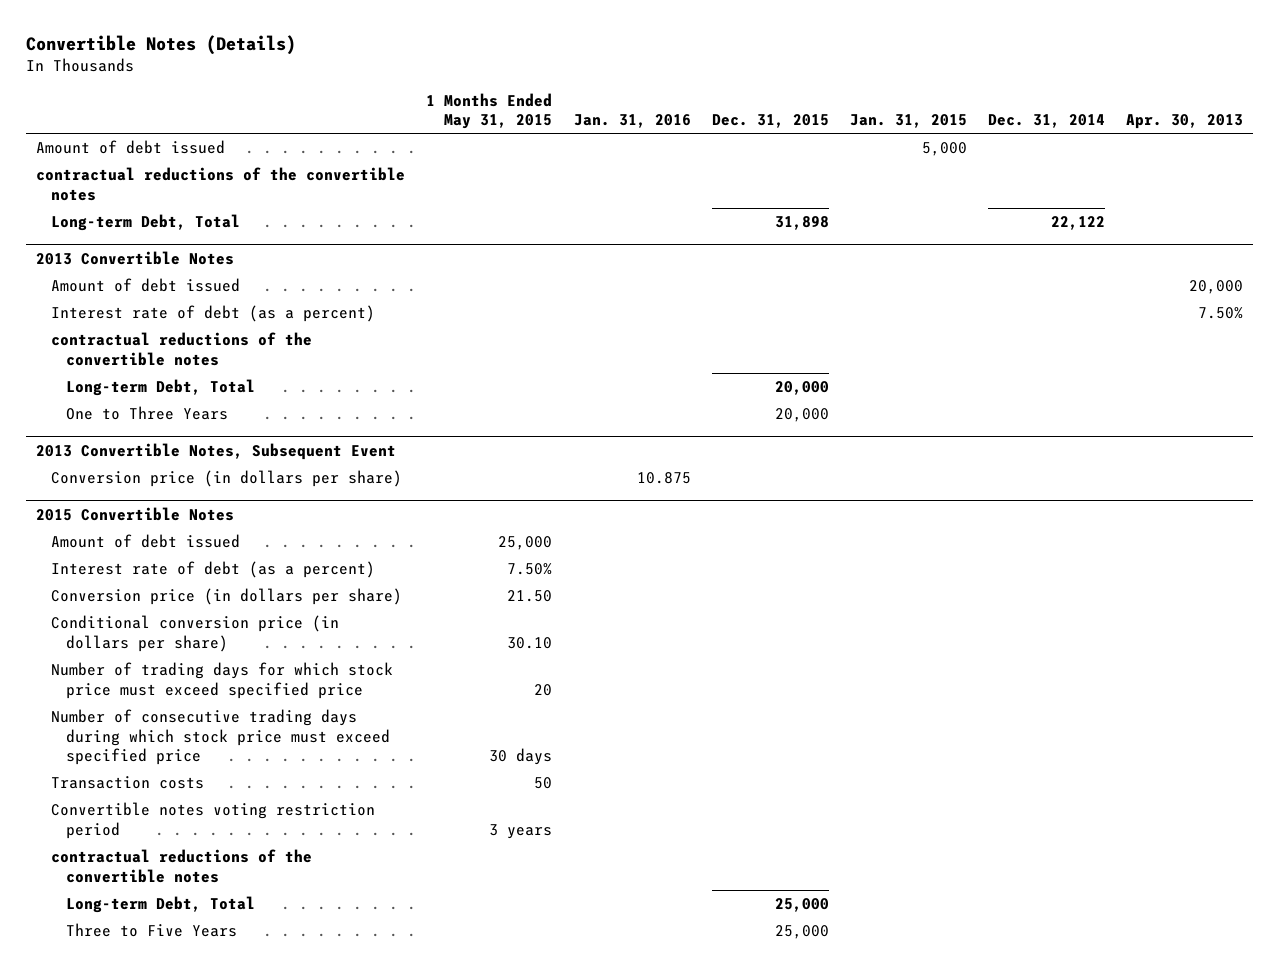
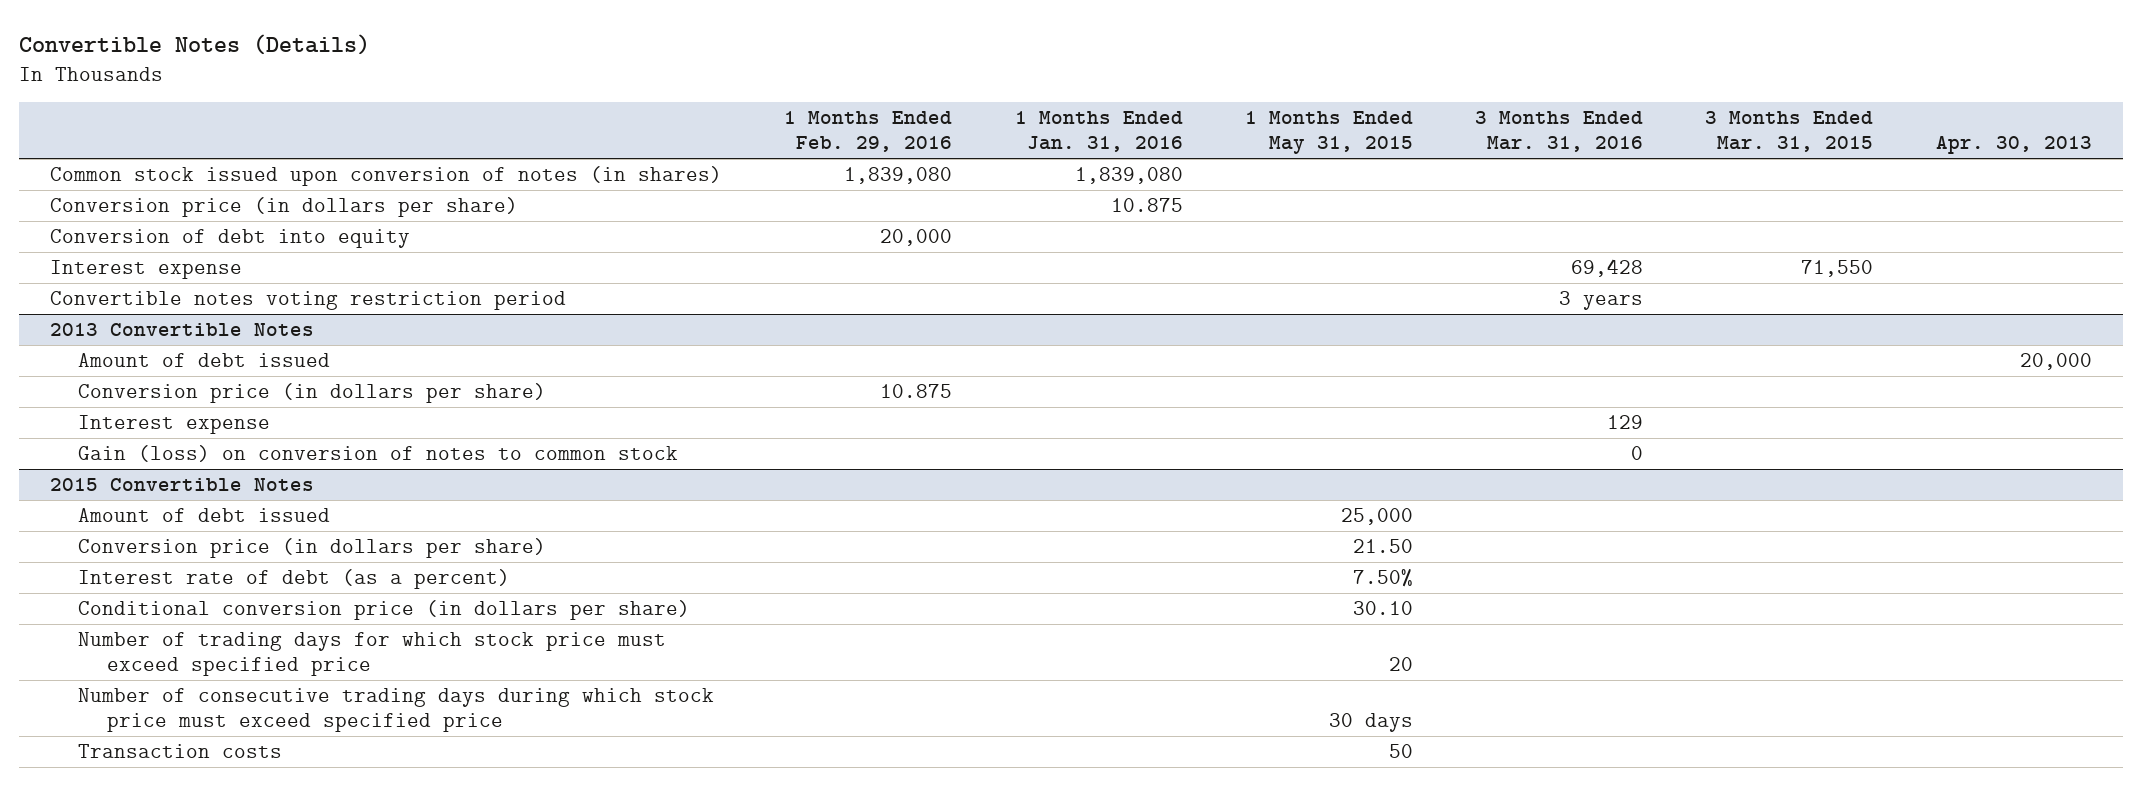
- | 1 Months Ended May 31, 2015 | Jan. 31, 2016 | Dec. 31, 2015 | Jan. 31, 2015 | Dec. 31, 2014 | Apr. 30, 2013
+ | 1 Months Ended Feb. 29, 2016 | 1 Months Ended Jan. 31, 2016 | 1 Months Ended May 31, 2015 | 3 Months Ended Mar. 31, 2016 | 3 Months Ended Mar. 31, 2015 | Apr. 30, 2013
- Amount of debt issued | | | | 5,000 | |
- contractual reductions of the convertible notes
- Long-term Debt, Total | | | 31,898 | | 22,122 |
+ Common stock issued upon conversion of notes (in shares) | 1,839,080 | 1,839,080 | | | |
+ Conversion price (in dollars per share) | | 10.875 | | | |
+ Conversion of debt into equity | 20,000 | | | | |
+ Interest expense | | | | 69,428 | 71,550 |
+ Convertible notes voting restriction period | | | | 3 years | |
@ 2013 Convertible Notes
- Interest rate of debt (as a percent) | | | | | | 7.50%
- contractual reductions of the convertible notes
- Long-term Debt, Total | | | 20,000 | | |
- One to Three Years | | | 20,000 | | |
- 2013 Convertible Notes, Subsequent Event
- Conversion price (in dollars per share) | | 10.875 | | | |
@ 2013 Convertible Notes
+ Conversion price (in dollars per share) | 10.875 | | | | |
+ Interest expense | | | | 129 | |
+ Gain (loss) on conversion of notes to common stock | | | | 0 | |
@ 2015 Convertible Notes
moved down: Interest rate of debt (as a percent) | | | 7.50% | | |
- Convertible notes voting restriction period | 3 years | | | | |
- contractual reductions of the convertible notes
- Long-term Debt, Total | | | 25,000 | | |
- Three to Five Years | | | 25,000 | | |

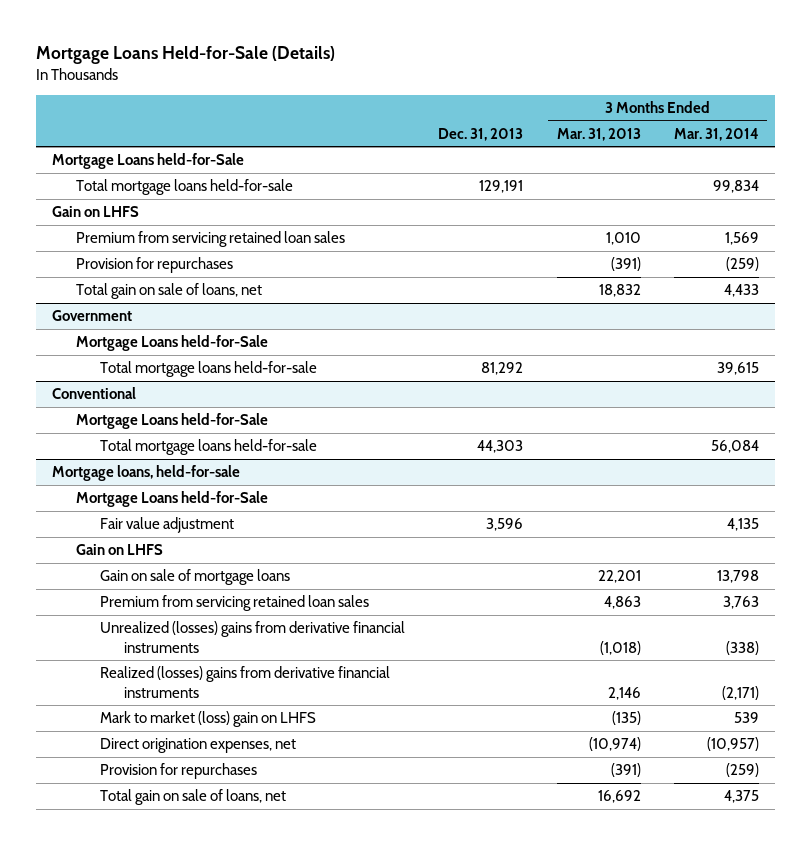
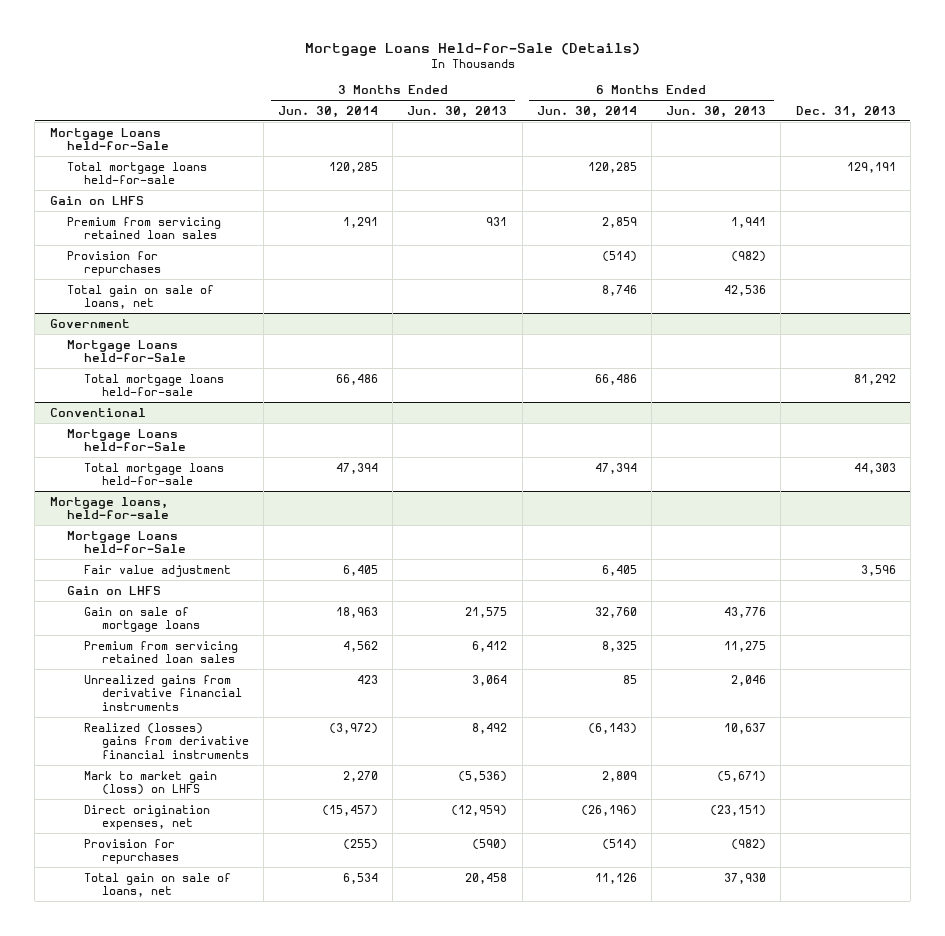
- | Dec. 31, 2013 | 3 Months Ended Mar. 31, 2013 | 3 Months Ended Mar. 31, 2014
+ | 3 Months Ended Jun. 30, 2014 | 3 Months Ended Jun. 30, 2013 | 6 Months Ended Jun. 30, 2014 | 6 Months Ended Jun. 30, 2013 | Dec. 31, 2013
@ Mortgage loans, held-for-sale
- Unrealized (losses) gains from derivative financial instruments | | (1,018) | (338)
+ Unrealized gains from derivative financial instruments | 423 | 3,064 | 85 | 2,046 |
- Mark to market (loss) gain on LHFS | | (135) | 539
+ Mark to market gain (loss) on LHFS | 2,270 | (5,536) | 2,809 | (5,671) |

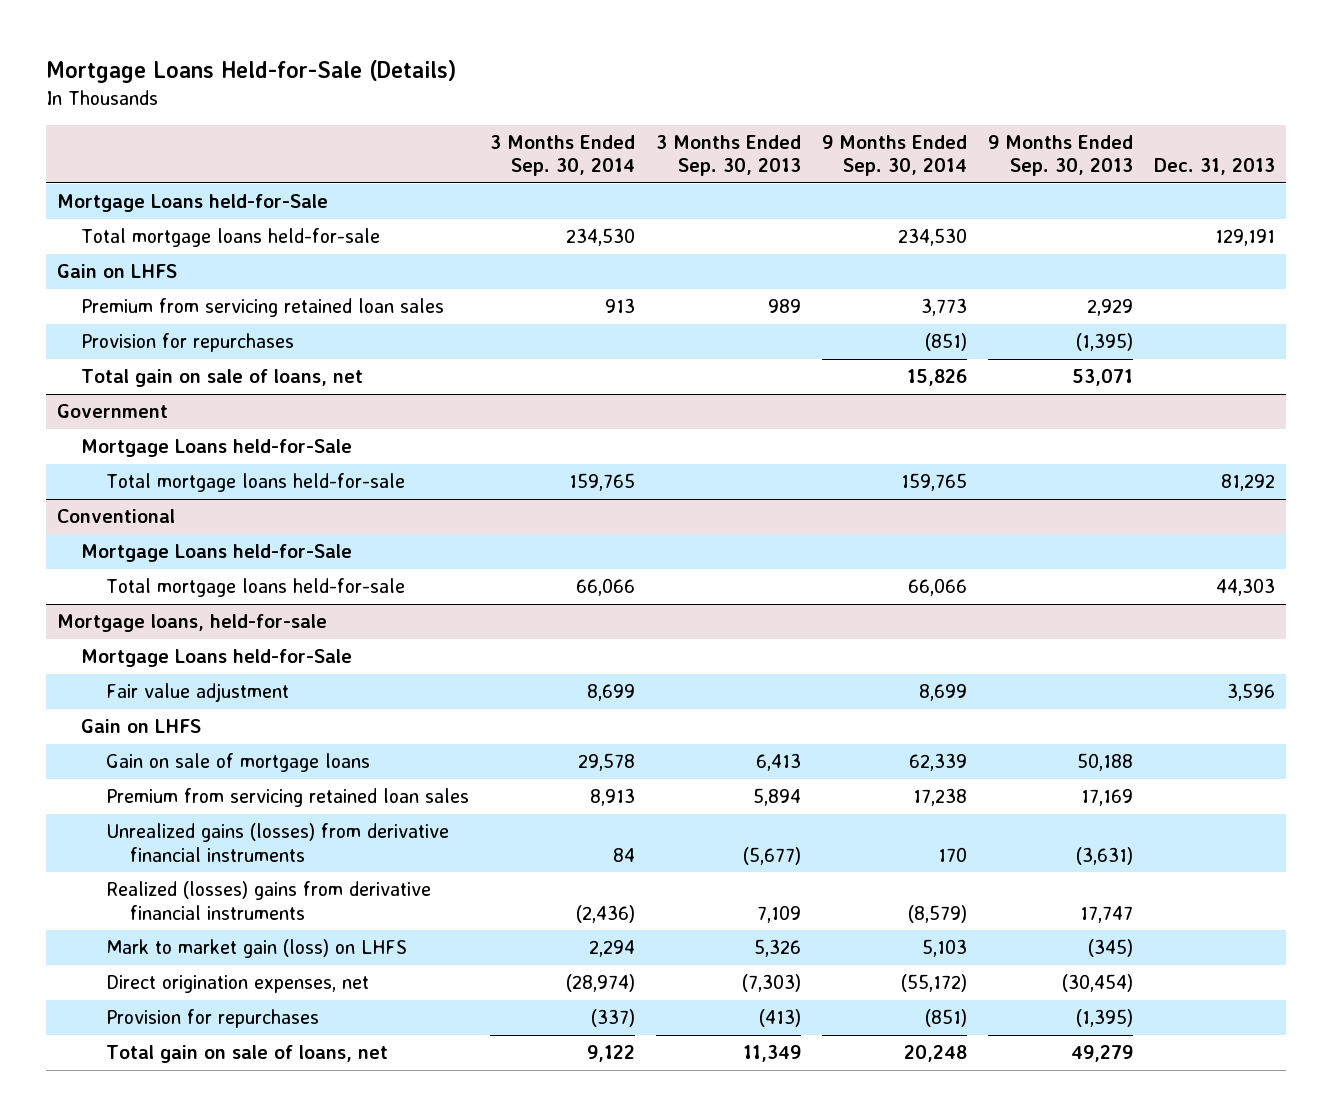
- | 3 Months Ended Jun. 30, 2014 | 3 Months Ended Jun. 30, 2013 | 6 Months Ended Jun. 30, 2014 | 6 Months Ended Jun. 30, 2013 | Dec. 31, 2013
+ | 3 Months Ended Sep. 30, 2014 | 3 Months Ended Sep. 30, 2013 | 9 Months Ended Sep. 30, 2014 | 9 Months Ended Sep. 30, 2013 | Dec. 31, 2013
@ Mortgage loans, held-for-sale
- Unrealized gains from derivative financial instruments | 423 | 3,064 | 85 | 2,046 |
+ Unrealized gains (losses) from derivative financial instruments | 84 | (5,677) | 170 | (3,631) |

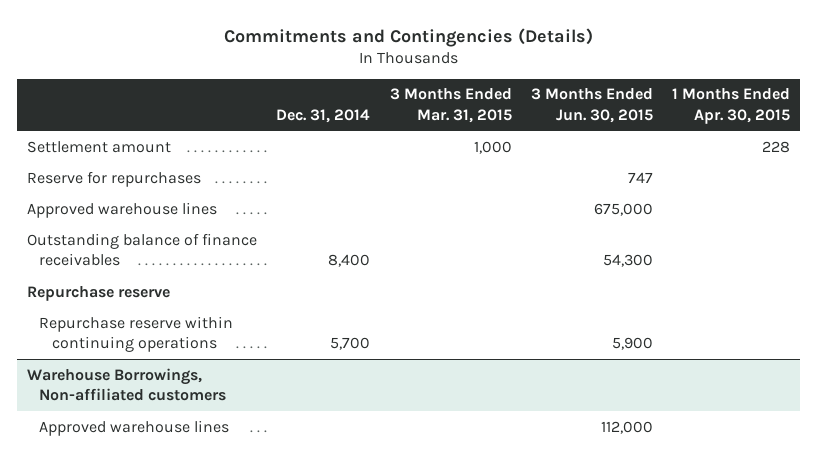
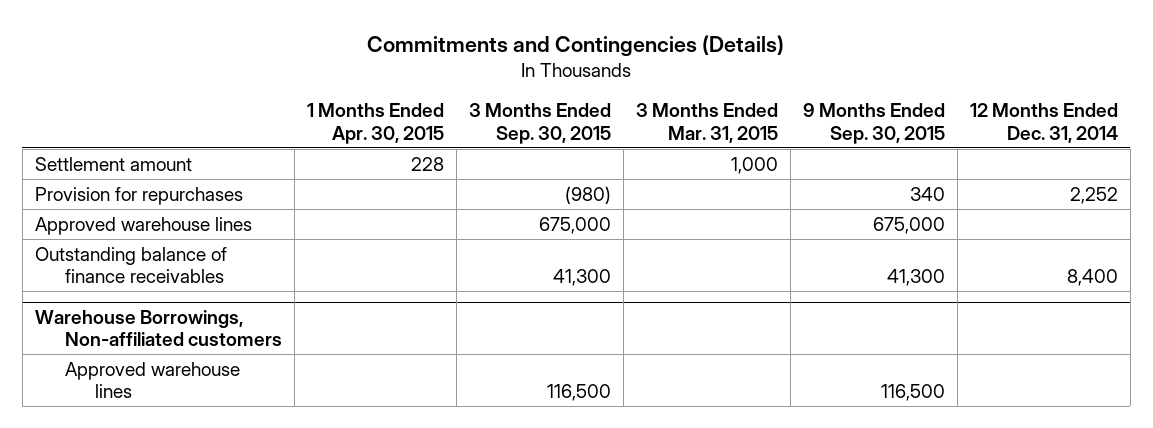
- | Dec. 31, 2014 | 3 Months Ended Mar. 31, 2015 | 3 Months Ended Jun. 30, 2015 | 1 Months Ended Apr. 30, 2015
+ | 1 Months Ended Apr. 30, 2015 | 3 Months Ended Sep. 30, 2015 | 3 Months Ended Mar. 31, 2015 | 9 Months Ended Sep. 30, 2015 | 12 Months Ended Dec. 31, 2014
- Reserve for repurchases | | | 747 |
+ Provision for repurchases | | (980) | | 340 | 2,252
- Repurchase reserve
- Repurchase reserve within continuing operations | 5,700 | | 5,900 |

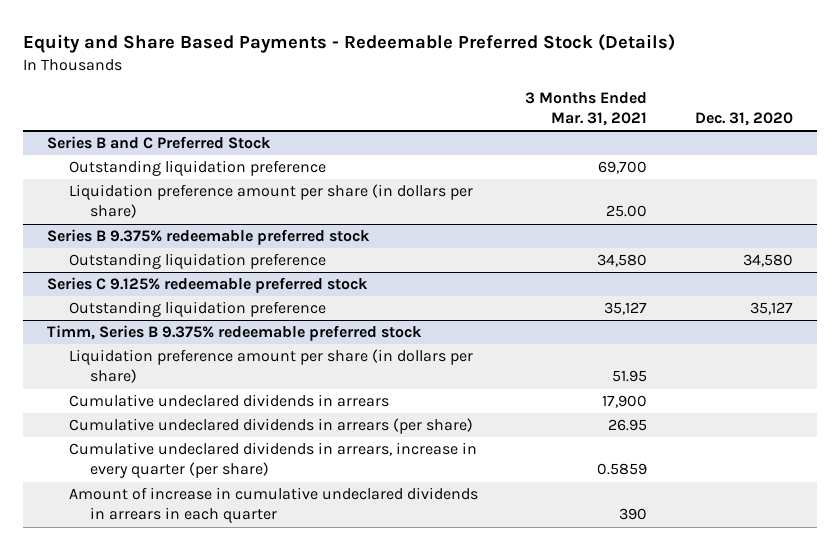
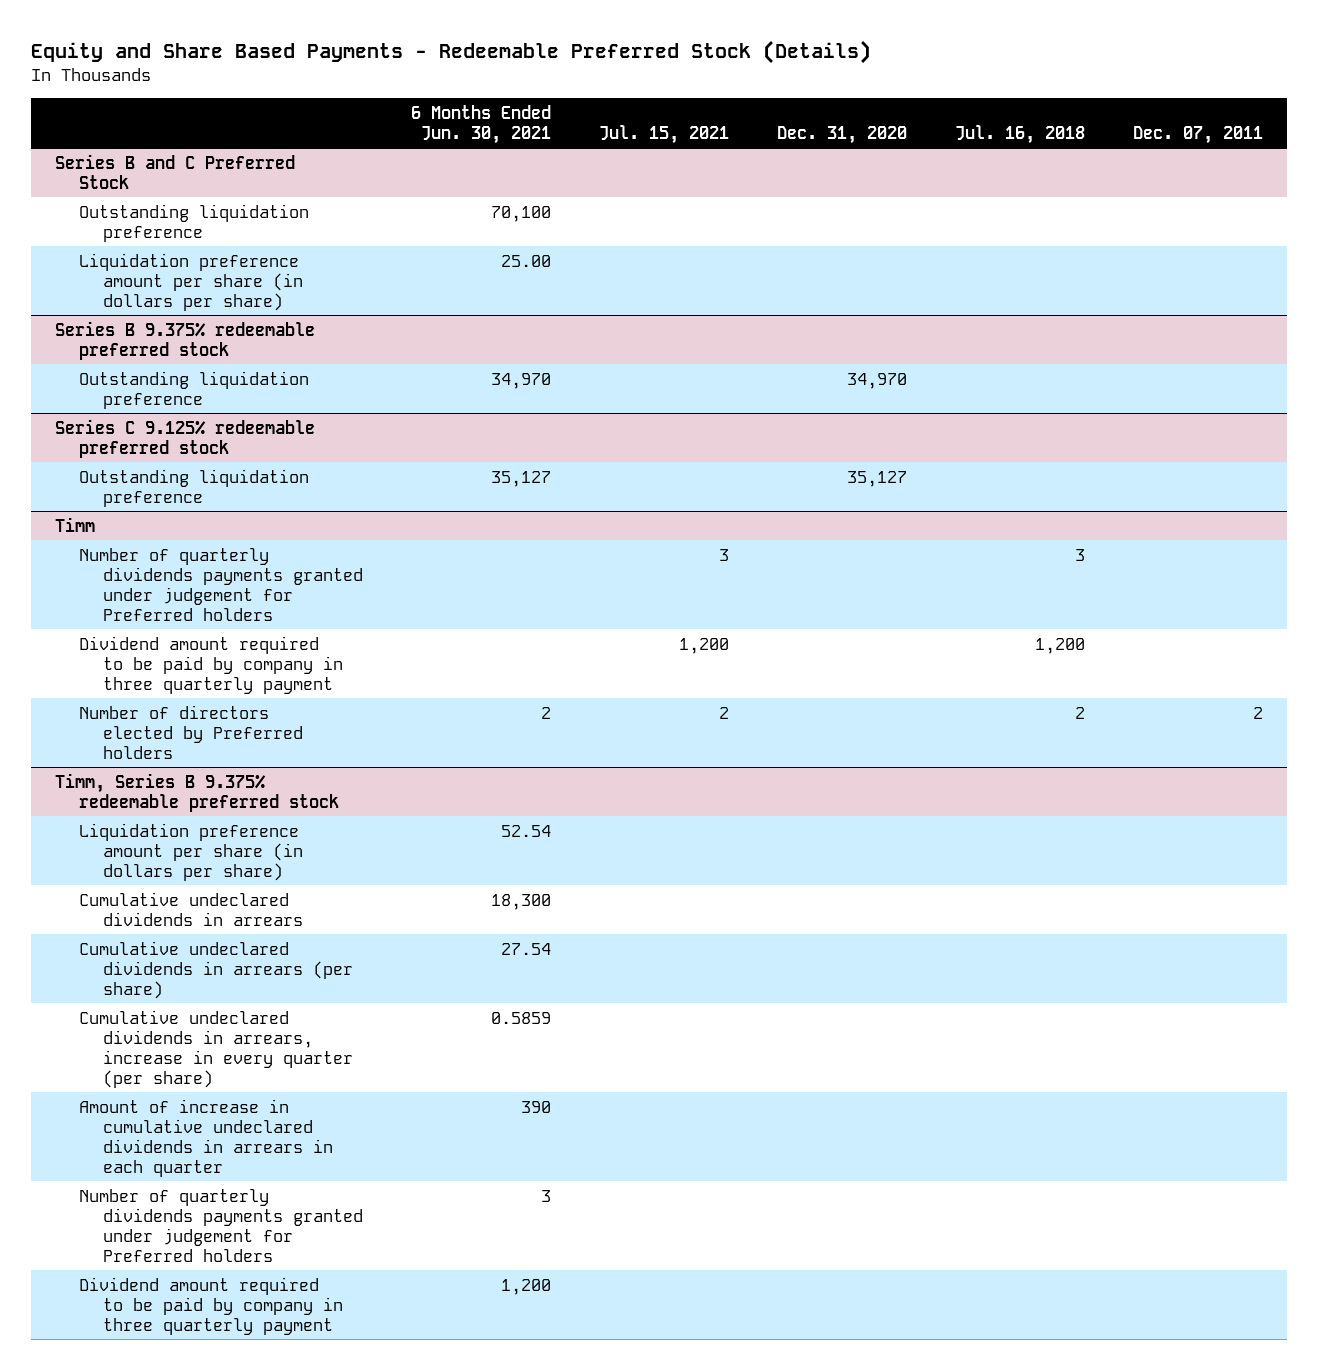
- | 3 Months Ended Mar. 31, 2021 | Dec. 31, 2020
+ | 6 Months Ended Jun. 30, 2021 | Jul. 15, 2021 | Dec. 31, 2020 | Jul. 16, 2018 | Dec. 07, 2011
@ Series B 9.375% redeemable preferred stock
- Outstanding liquidation preference | 34,580 | 34,580
+ Outstanding liquidation preference | 34,970 | | 34,970 | |
+ Timm
+ Number of quarterly dividends payments granted under judgement for Preferred holders | | 3 | | 3 |
+ Dividend amount required to be paid by company in three quarterly payment | | 1,200 | | 1,200 |
+ Number of directors elected by Preferred holders | 2 | 2 | | 2 | 2
@ Timm, Series B 9.375% redeemable preferred stock
+ Number of quarterly dividends payments granted under judgement for Preferred holders | 3 | | | |
+ Dividend amount required to be paid by company in three quarterly payment | 1,200 | | | |

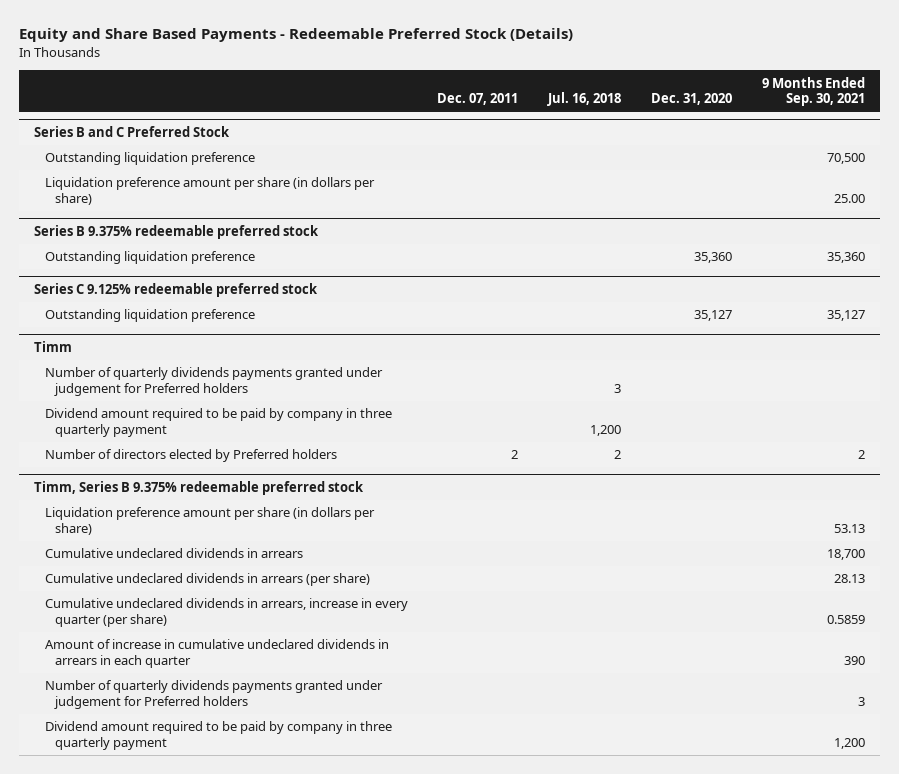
- | 6 Months Ended Jun. 30, 2021 | Jul. 15, 2021 | Dec. 31, 2020 | Jul. 16, 2018 | Dec. 07, 2011
+ | Dec. 07, 2011 | Jul. 16, 2018 | Dec. 31, 2020 | 9 Months Ended Sep. 30, 2021
@ Series B 9.375% redeemable preferred stock
- Outstanding liquidation preference | 34,970 | | 34,970 | |
+ Outstanding liquidation preference | | | 35,360 | 35,360

